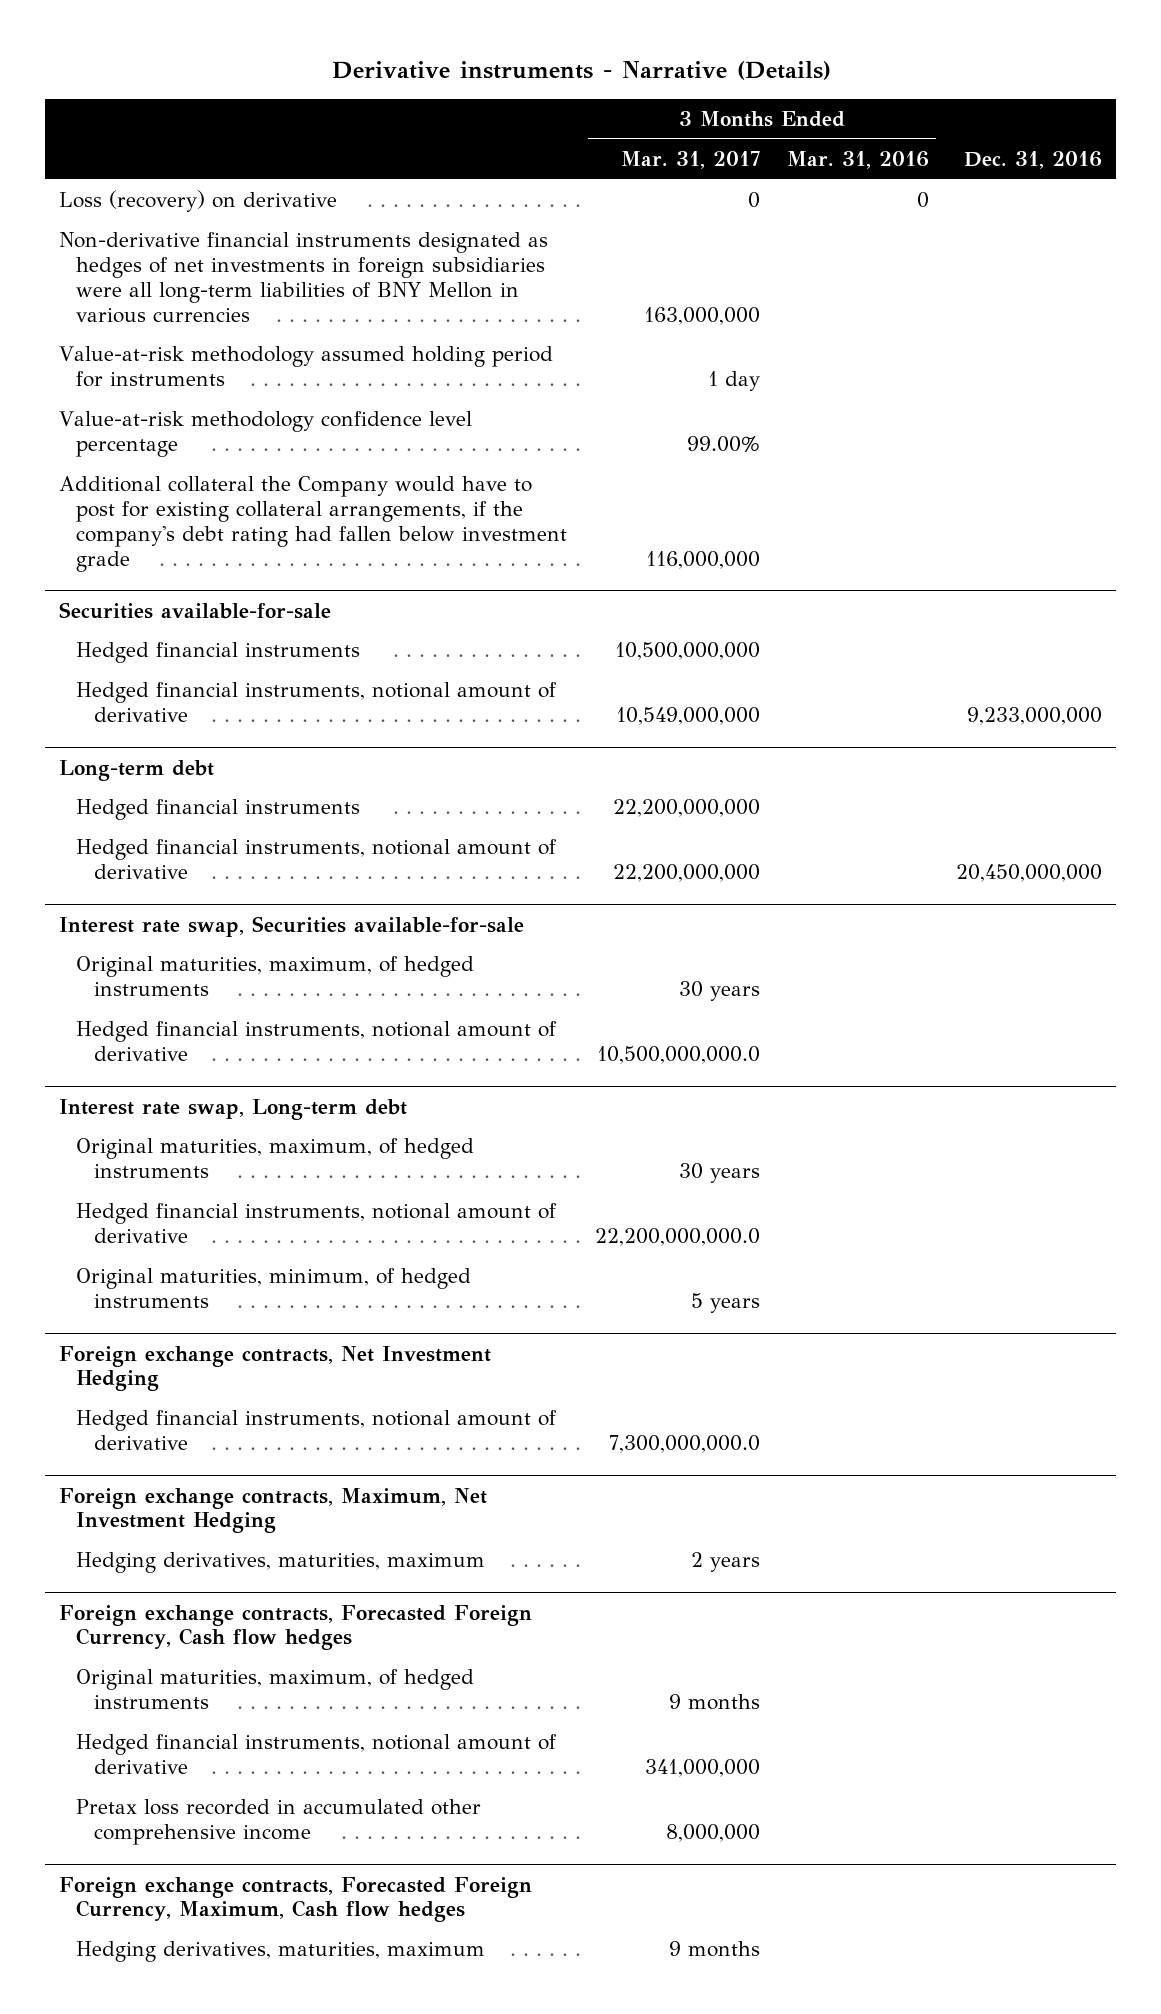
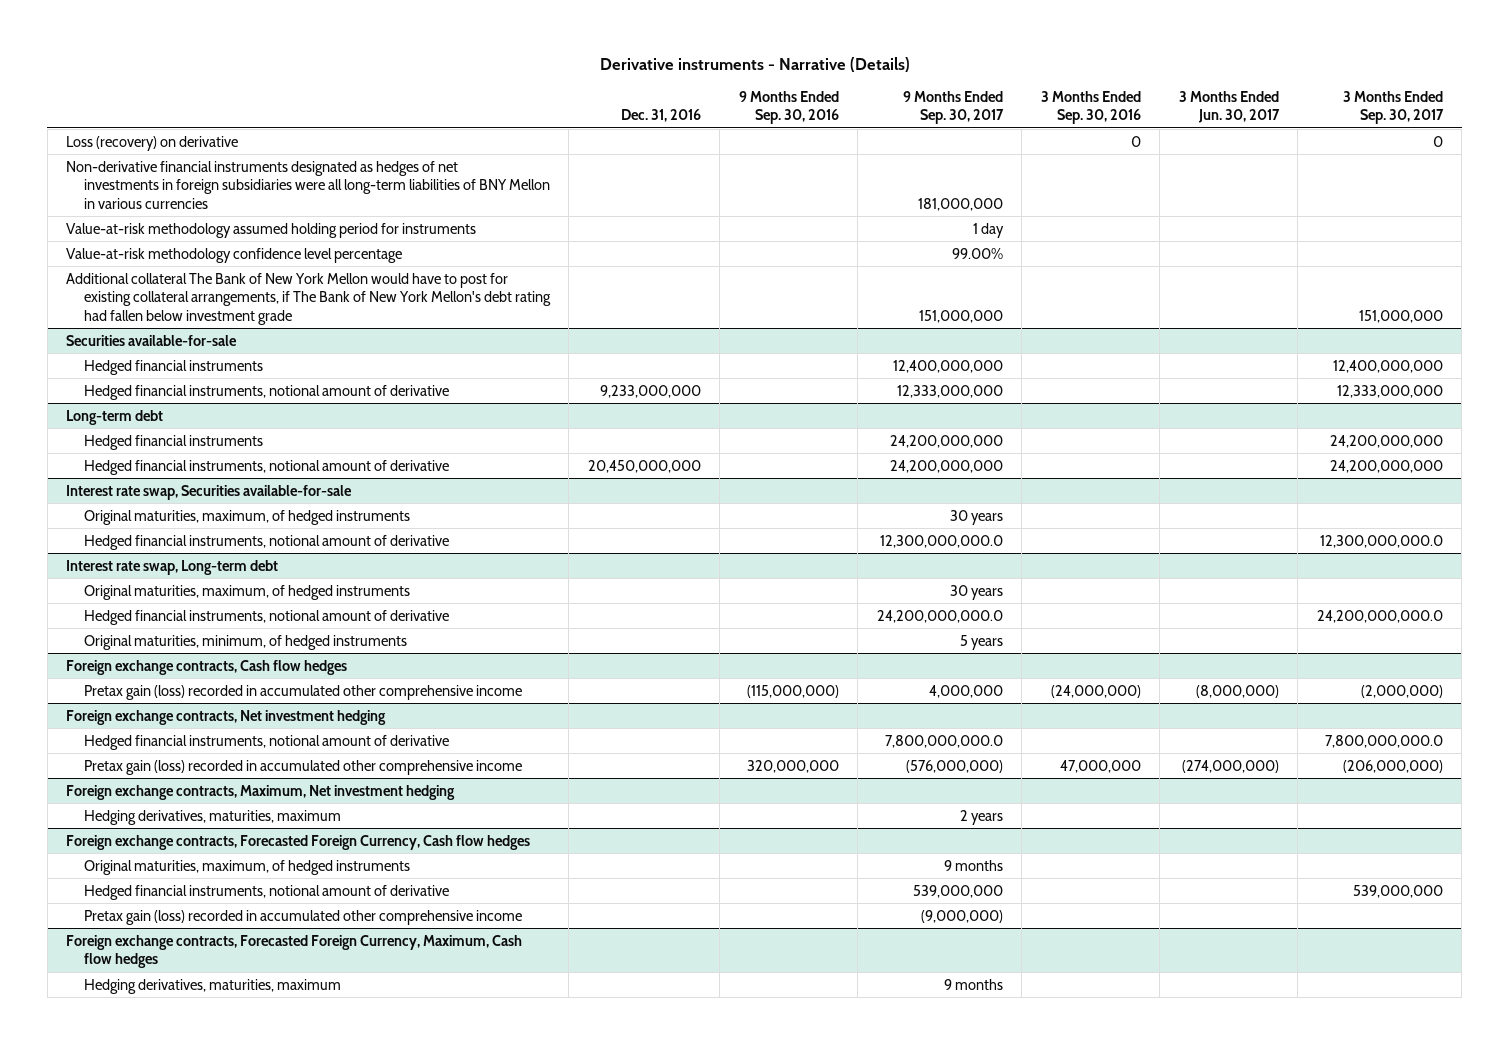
- | 3 Months Ended Mar. 31, 2017 | 3 Months Ended Mar. 31, 2016 | Dec. 31, 2016
+ | Dec. 31, 2016 | 9 Months Ended Sep. 30, 2016 | 9 Months Ended Sep. 30, 2017 | 3 Months Ended Sep. 30, 2016 | 3 Months Ended Jun. 30, 2017 | 3 Months Ended Sep. 30, 2017
- Additional collateral the Company would have to post for existing collateral arrangements, if the company's debt rating had fallen below investment grade | 116,000,000 | |
+ Additional collateral The Bank of New York Mellon would have to post for existing collateral arrangements, if The Bank of New York Mellon's debt rating had fallen below investment grade | | | 151,000,000 | | | 151,000,000
- Foreign exchange contracts, Net Investment Hedging
+ Foreign exchange contracts, Cash flow hedges
+ Pretax gain (loss) recorded in accumulated other comprehensive income | | (115,000,000) | 4,000,000 | (24,000,000) | (8,000,000) | (2,000,000)
+ Foreign exchange contracts, Net investment hedging
- Foreign exchange contracts, Maximum, Net Investment Hedging
+ Pretax gain (loss) recorded in accumulated other comprehensive income | | 320,000,000 | (576,000,000) | 47,000,000 | (274,000,000) | (206,000,000)
+ Foreign exchange contracts, Maximum, Net investment hedging
@ Foreign exchange contracts, Forecasted Foreign Currency, Cash flow hedges
- Pretax loss recorded in accumulated other comprehensive income | 8,000,000 | |
+ Pretax gain (loss) recorded in accumulated other comprehensive income | | | (9,000,000) | | |

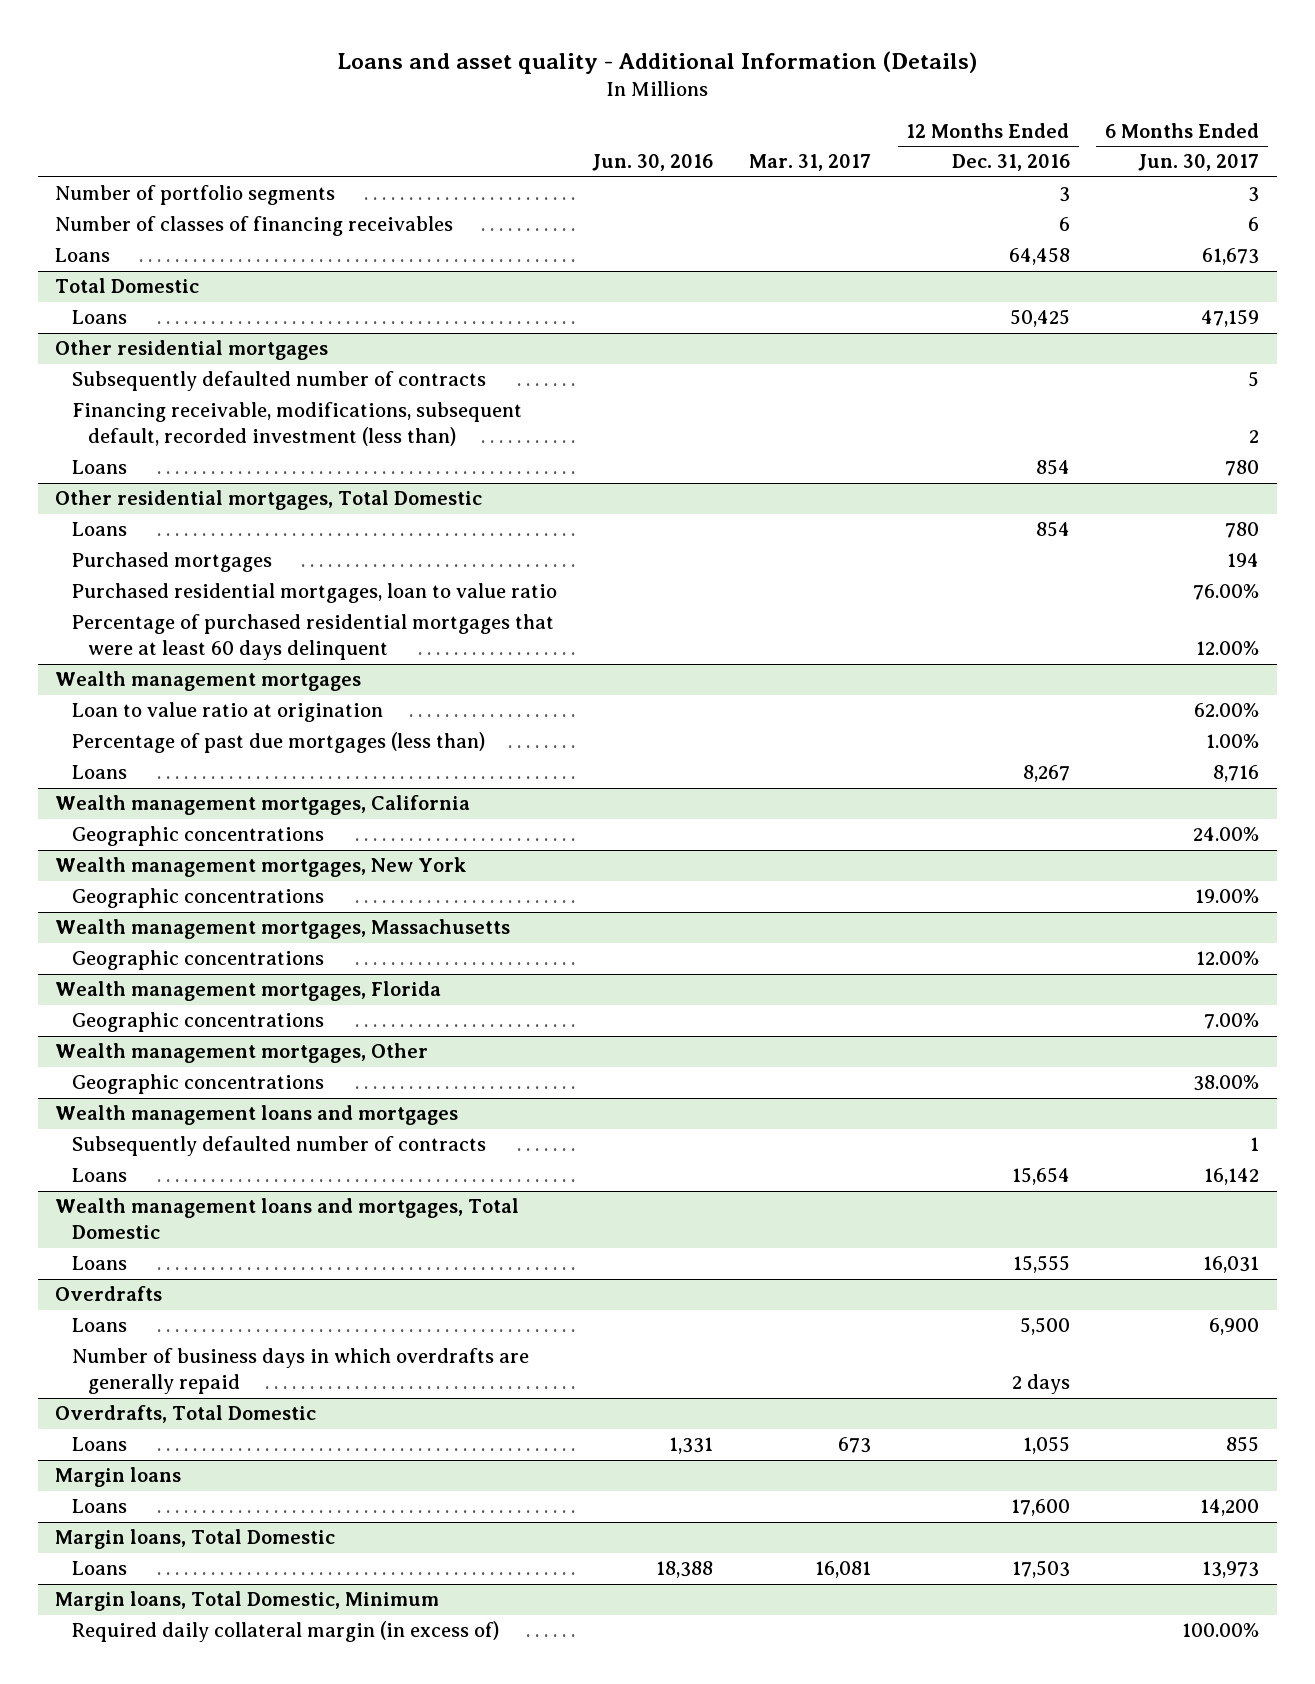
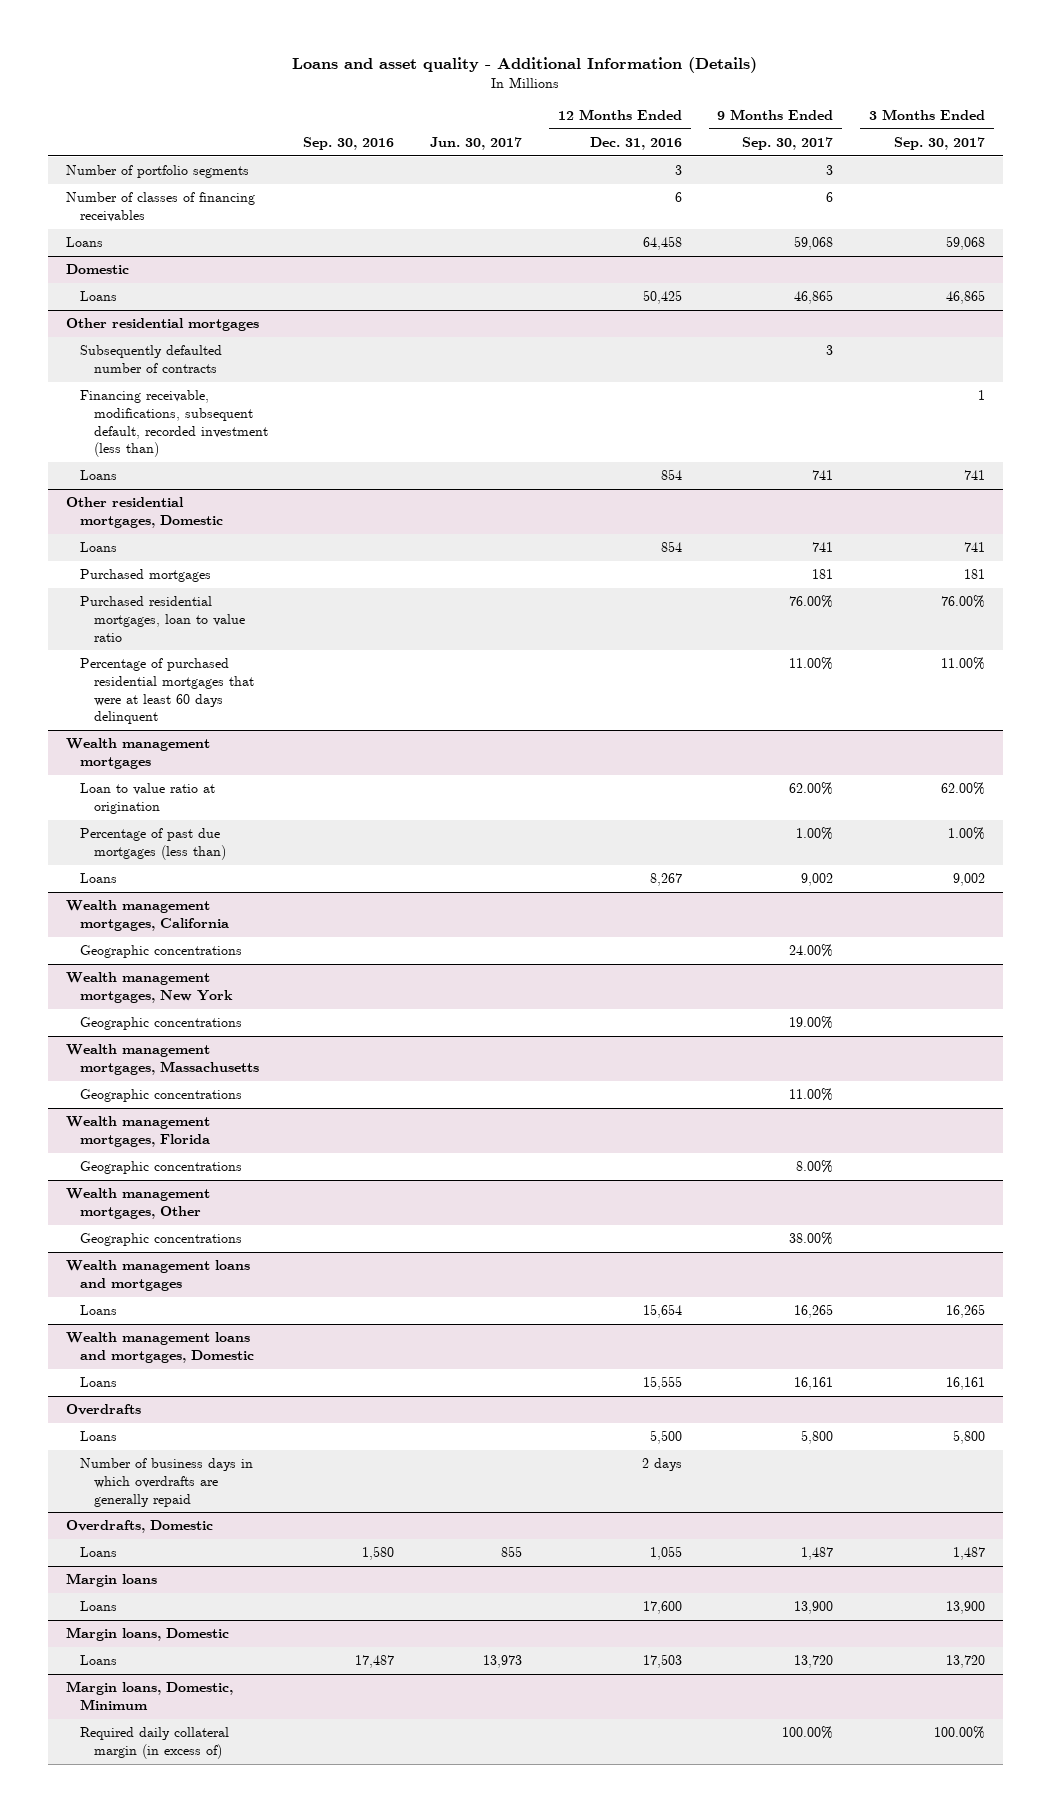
- | Jun. 30, 2016 | Mar. 31, 2017 | 12 Months Ended Dec. 31, 2016 | 6 Months Ended Jun. 30, 2017
+ | Sep. 30, 2016 | Jun. 30, 2017 | 12 Months Ended Dec. 31, 2016 | 9 Months Ended Sep. 30, 2017 | 3 Months Ended Sep. 30, 2017
- Total Domestic
+ Domestic
- Other residential mortgages, Total Domestic
+ Other residential mortgages, Domestic
@ Wealth management loans and mortgages
- Subsequently defaulted number of contracts | | | | 1
- Wealth management loans and mortgages, Total Domestic
+ Wealth management loans and mortgages, Domestic
- Overdrafts, Total Domestic
+ Overdrafts, Domestic
- Margin loans, Total Domestic
+ Margin loans, Domestic
- Margin loans, Total Domestic, Minimum
+ Margin loans, Domestic, Minimum

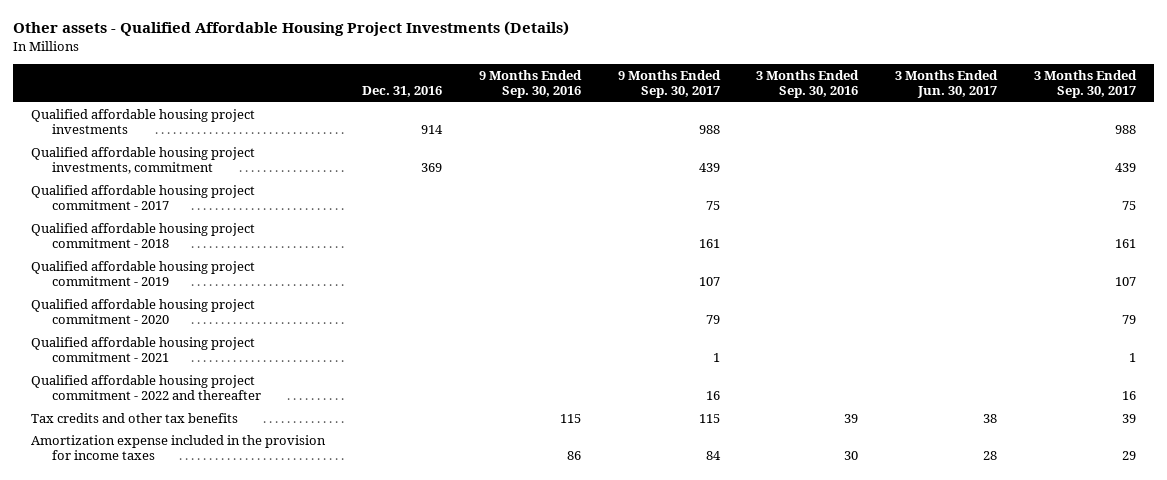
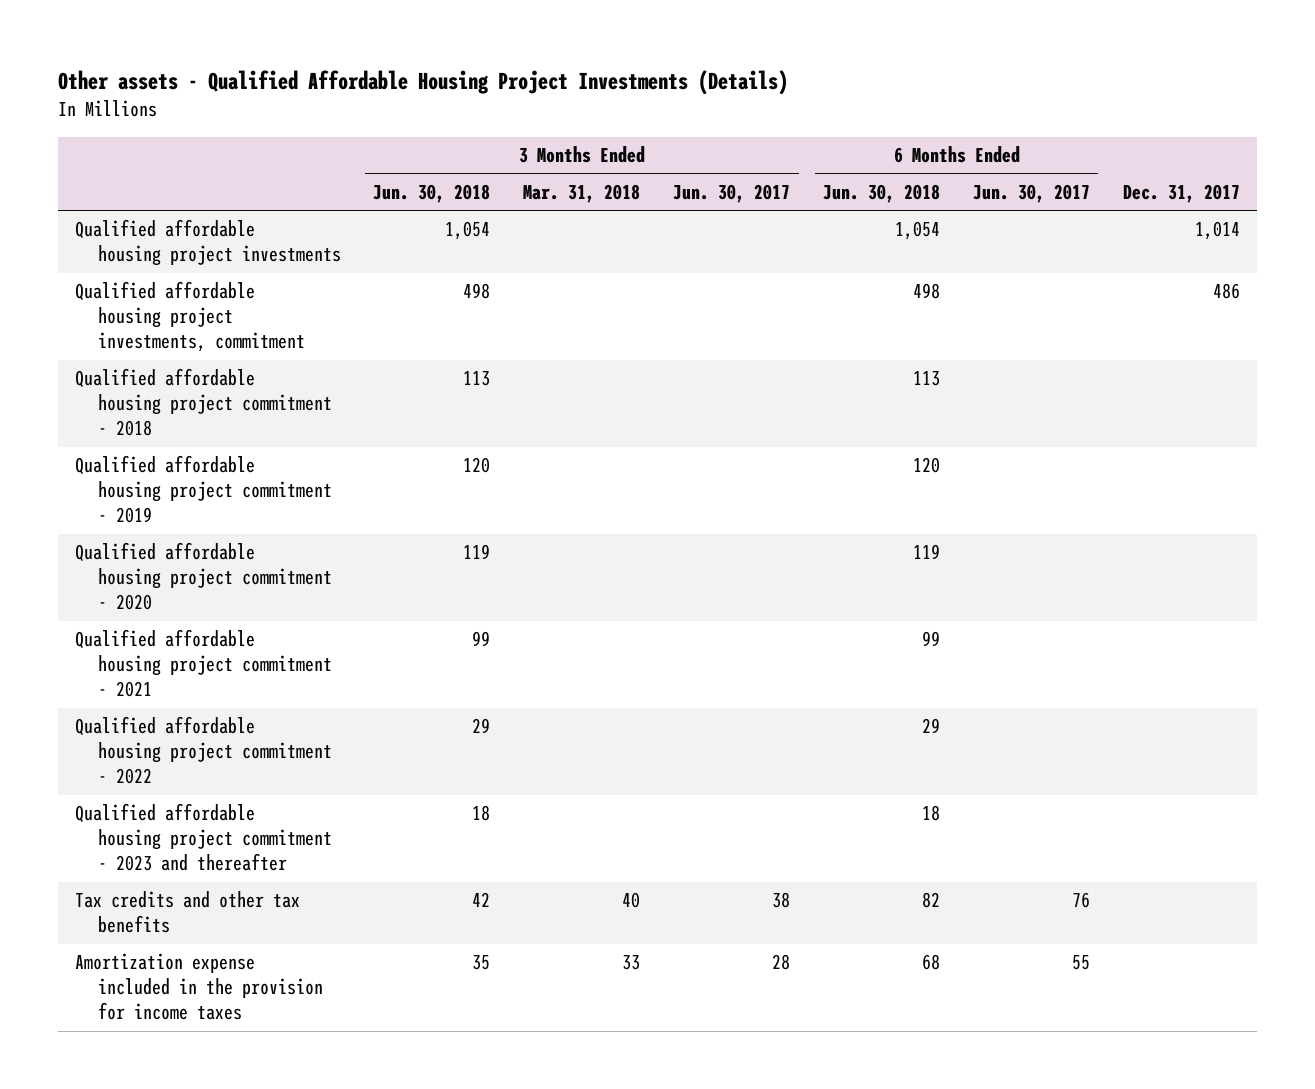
- | Dec. 31, 2016 | 9 Months Ended Sep. 30, 2016 | 9 Months Ended Sep. 30, 2017 | 3 Months Ended Sep. 30, 2016 | 3 Months Ended Jun. 30, 2017 | 3 Months Ended Sep. 30, 2017
+ | 3 Months Ended Jun. 30, 2018 | 3 Months Ended Mar. 31, 2018 | 3 Months Ended Jun. 30, 2017 | 6 Months Ended Jun. 30, 2018 | 6 Months Ended Jun. 30, 2017 | Dec. 31, 2017
- Qualified affordable housing project commitment - 2017 | | | 75 | | | 75
- Qualified affordable housing project commitment - 2022 and thereafter | | | 16 | | | 16
+ Qualified affordable housing project commitment - 2022 | 29 | | | 29 | |
+ Qualified affordable housing project commitment - 2023 and thereafter | 18 | | | 18 | |

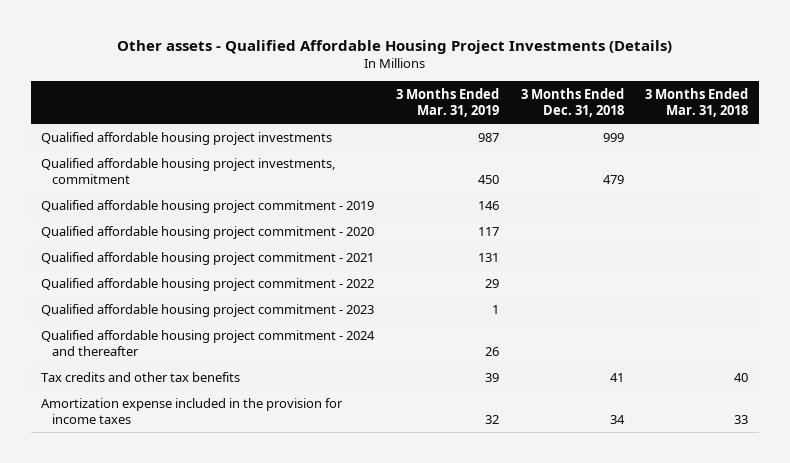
- | 3 Months Ended Jun. 30, 2018 | 3 Months Ended Mar. 31, 2018 | 3 Months Ended Jun. 30, 2017 | 6 Months Ended Jun. 30, 2018 | 6 Months Ended Jun. 30, 2017 | Dec. 31, 2017
+ | 3 Months Ended Mar. 31, 2019 | 3 Months Ended Dec. 31, 2018 | 3 Months Ended Mar. 31, 2018
- Qualified affordable housing project commitment - 2018 | 113 | | | 113 | |
- Qualified affordable housing project commitment - 2023 and thereafter | 18 | | | 18 | |
+ Qualified affordable housing project commitment - 2023 | 1 | |
+ Qualified affordable housing project commitment - 2024 and thereafter | 26 | |

